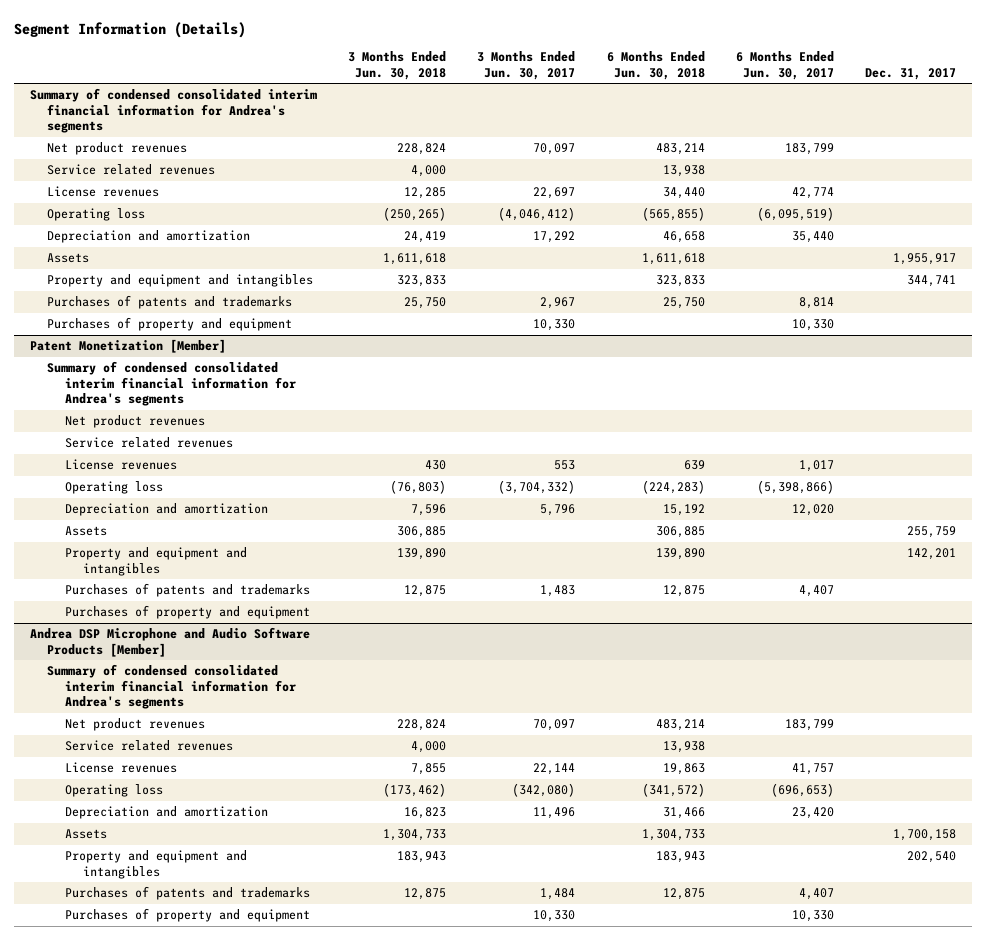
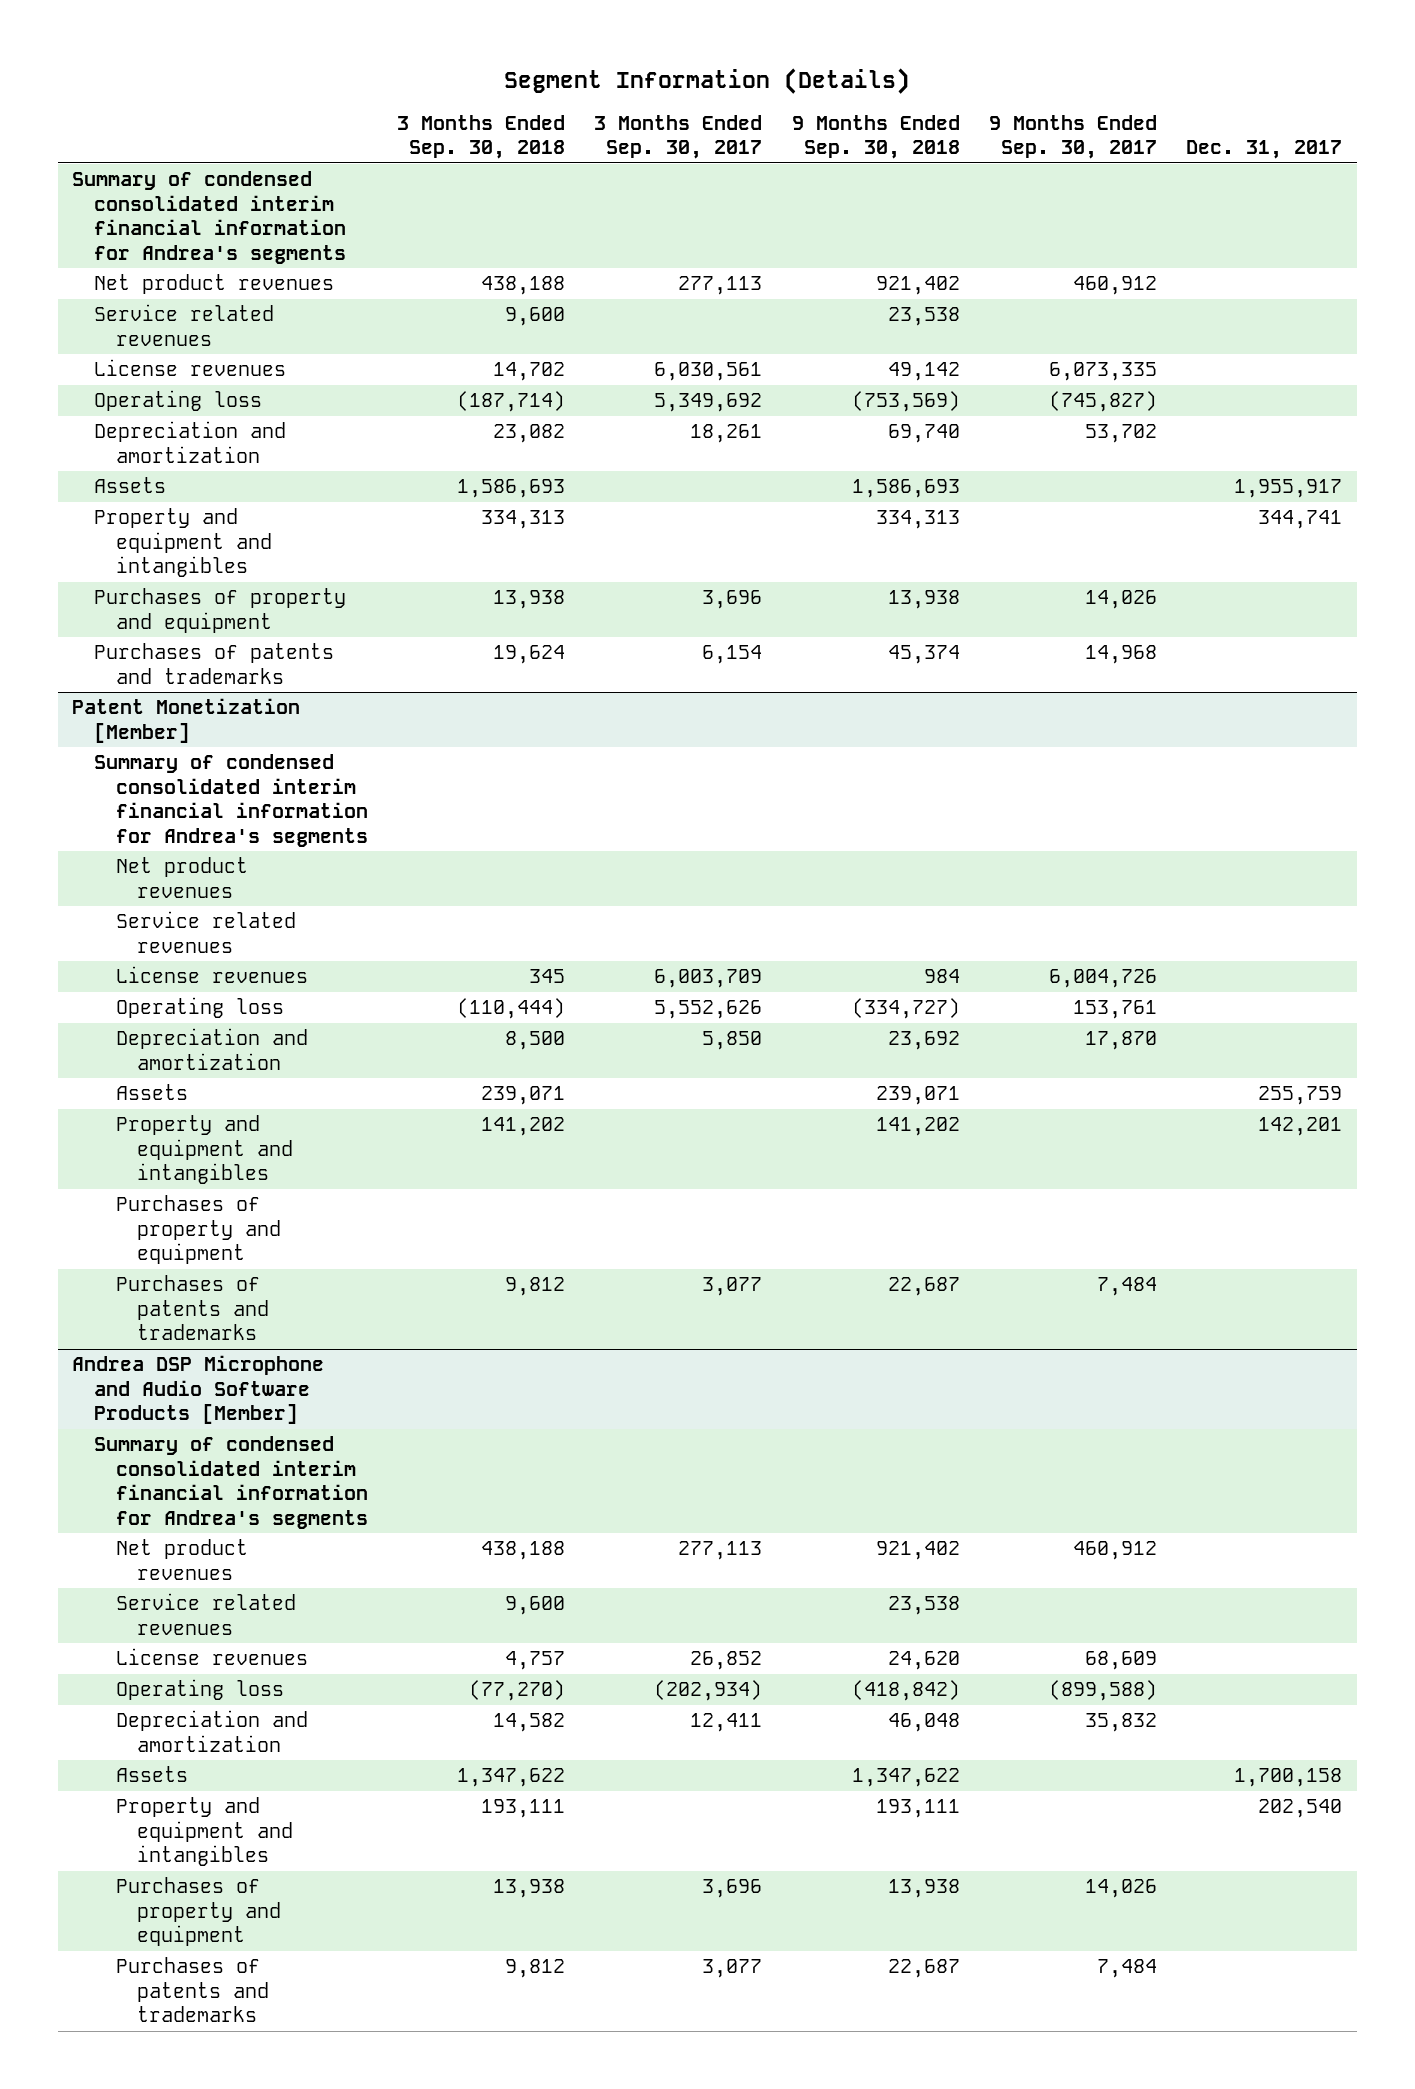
- | 3 Months Ended Jun. 30, 2018 | 3 Months Ended Jun. 30, 2017 | 6 Months Ended Jun. 30, 2018 | 6 Months Ended Jun. 30, 2017 | Dec. 31, 2017
+ | 3 Months Ended Sep. 30, 2018 | 3 Months Ended Sep. 30, 2017 | 9 Months Ended Sep. 30, 2018 | 9 Months Ended Sep. 30, 2017 | Dec. 31, 2017
moved down: Purchases of patents and trademarks | 19,624 | 6,154 | 45,374 | 14,968 |
@ Patent Monetization [Member]
moved down: Purchases of patents and trademarks | 9,812 | 3,077 | 22,687 | 7,484 |
@ Andrea DSP Microphone and Audio Software Products [Member]
moved down: Purchases of patents and trademarks | 9,812 | 3,077 | 22,687 | 7,484 |

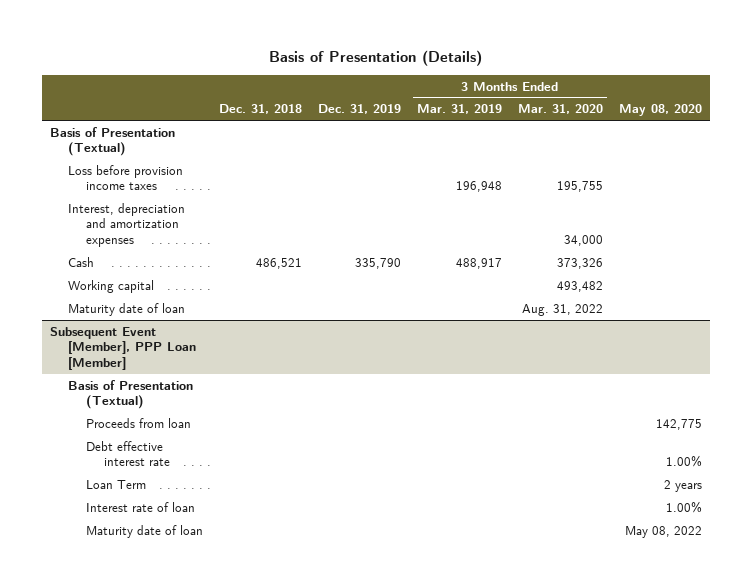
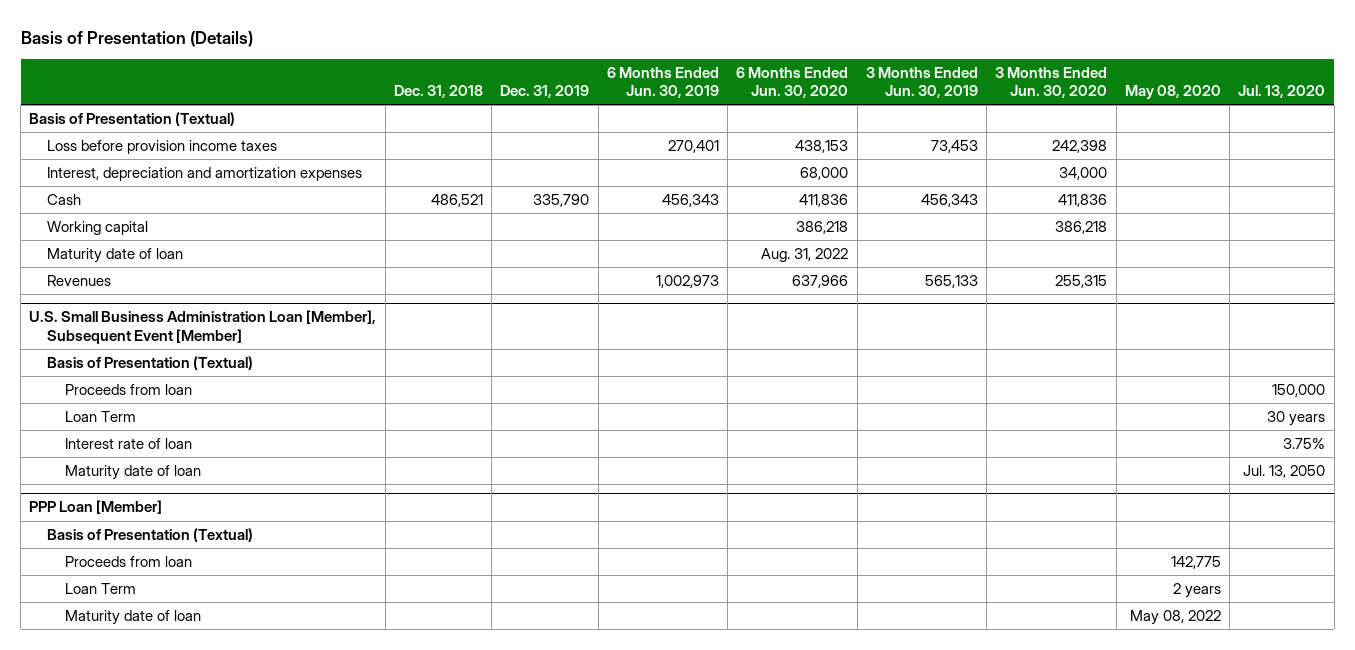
- | Dec. 31, 2018 | Dec. 31, 2019 | 3 Months Ended Mar. 31, 2019 | 3 Months Ended Mar. 31, 2020 | May 08, 2020
+ | Dec. 31, 2018 | Dec. 31, 2019 | 6 Months Ended Jun. 30, 2019 | 6 Months Ended Jun. 30, 2020 | 3 Months Ended Jun. 30, 2019 | 3 Months Ended Jun. 30, 2020 | May 08, 2020 | Jul. 13, 2020
- Subsequent Event [Member], PPP Loan [Member]
+ Revenues | | | 1,002,973 | 637,966 | 565,133 | 255,315 | |
+ U.S. Small Business Administration Loan [Member], Subsequent Event [Member]
+ Basis of Presentation (Textual)
+ Proceeds from loan | | | | | | | | 150,000
+ Loan Term | | | | | | | | 30 years
+ Interest rate of loan | | | | | | | | 3.75%
+ Maturity date of loan | | | | | | | | Jul. 13, 2050
+ PPP Loan [Member]
- Debt effective interest rate | | | | | 1.00%
- Interest rate of loan | | | | | 1.00%

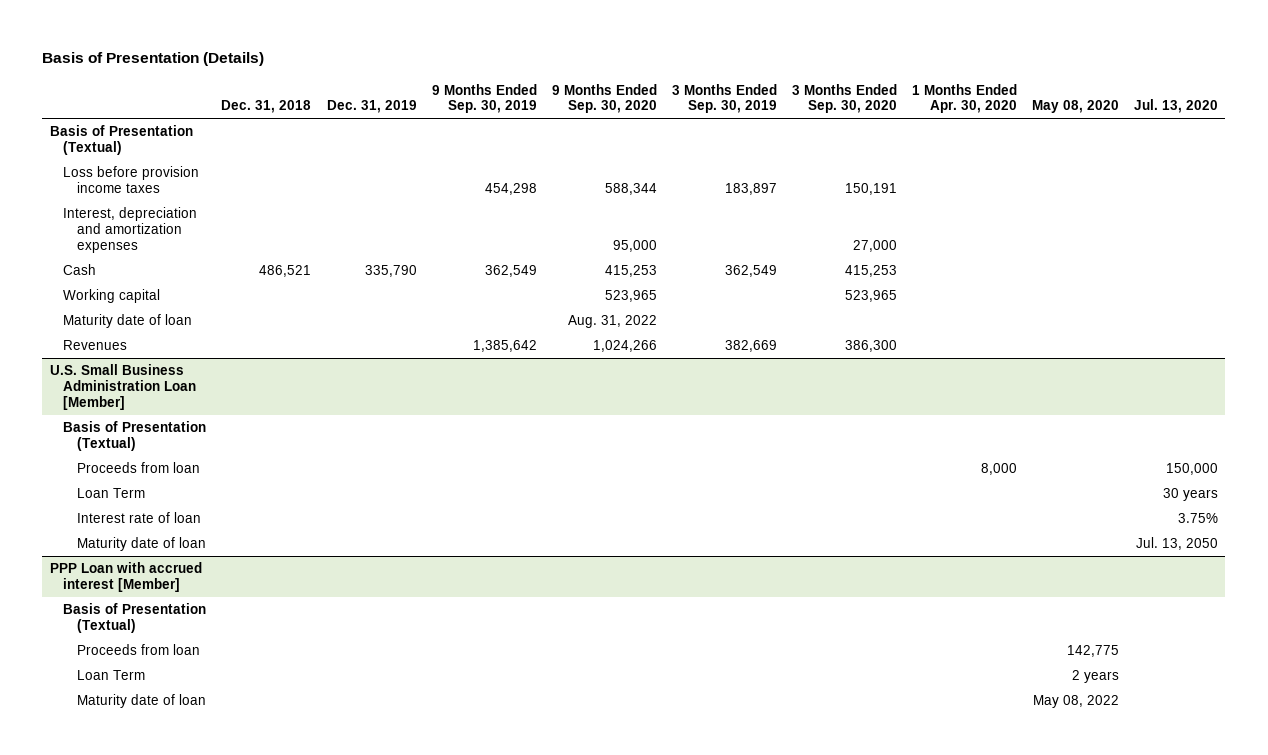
- | Dec. 31, 2018 | Dec. 31, 2019 | 6 Months Ended Jun. 30, 2019 | 6 Months Ended Jun. 30, 2020 | 3 Months Ended Jun. 30, 2019 | 3 Months Ended Jun. 30, 2020 | May 08, 2020 | Jul. 13, 2020
+ | Dec. 31, 2018 | Dec. 31, 2019 | 9 Months Ended Sep. 30, 2019 | 9 Months Ended Sep. 30, 2020 | 3 Months Ended Sep. 30, 2019 | 3 Months Ended Sep. 30, 2020 | 1 Months Ended Apr. 30, 2020 | May 08, 2020 | Jul. 13, 2020
- U.S. Small Business Administration Loan [Member], Subsequent Event [Member]
+ U.S. Small Business Administration Loan [Member]
- PPP Loan [Member]
+ PPP Loan with accrued interest [Member]

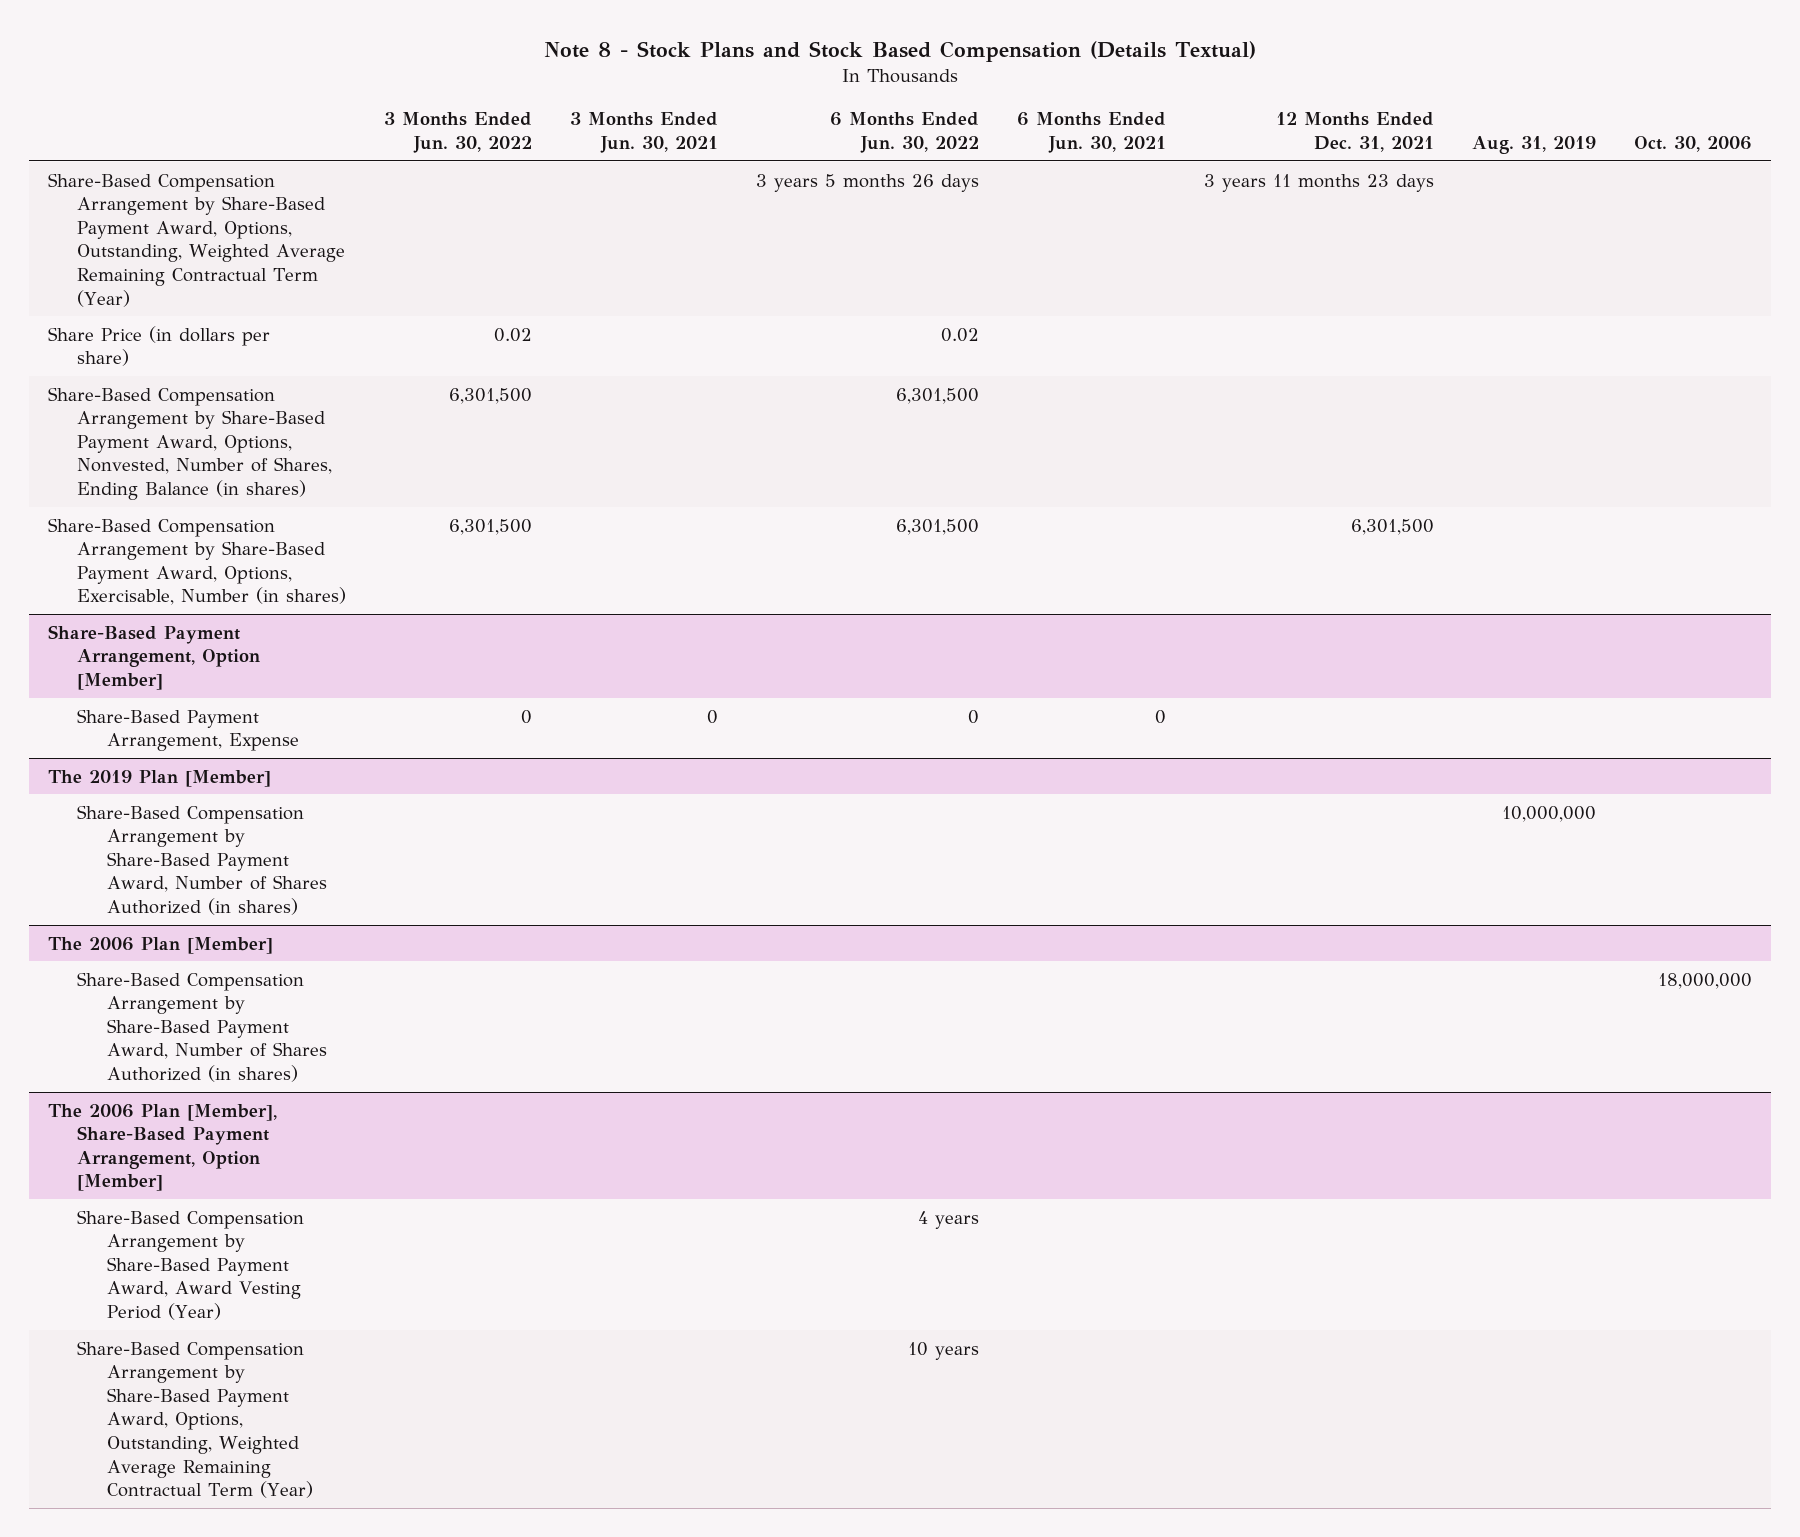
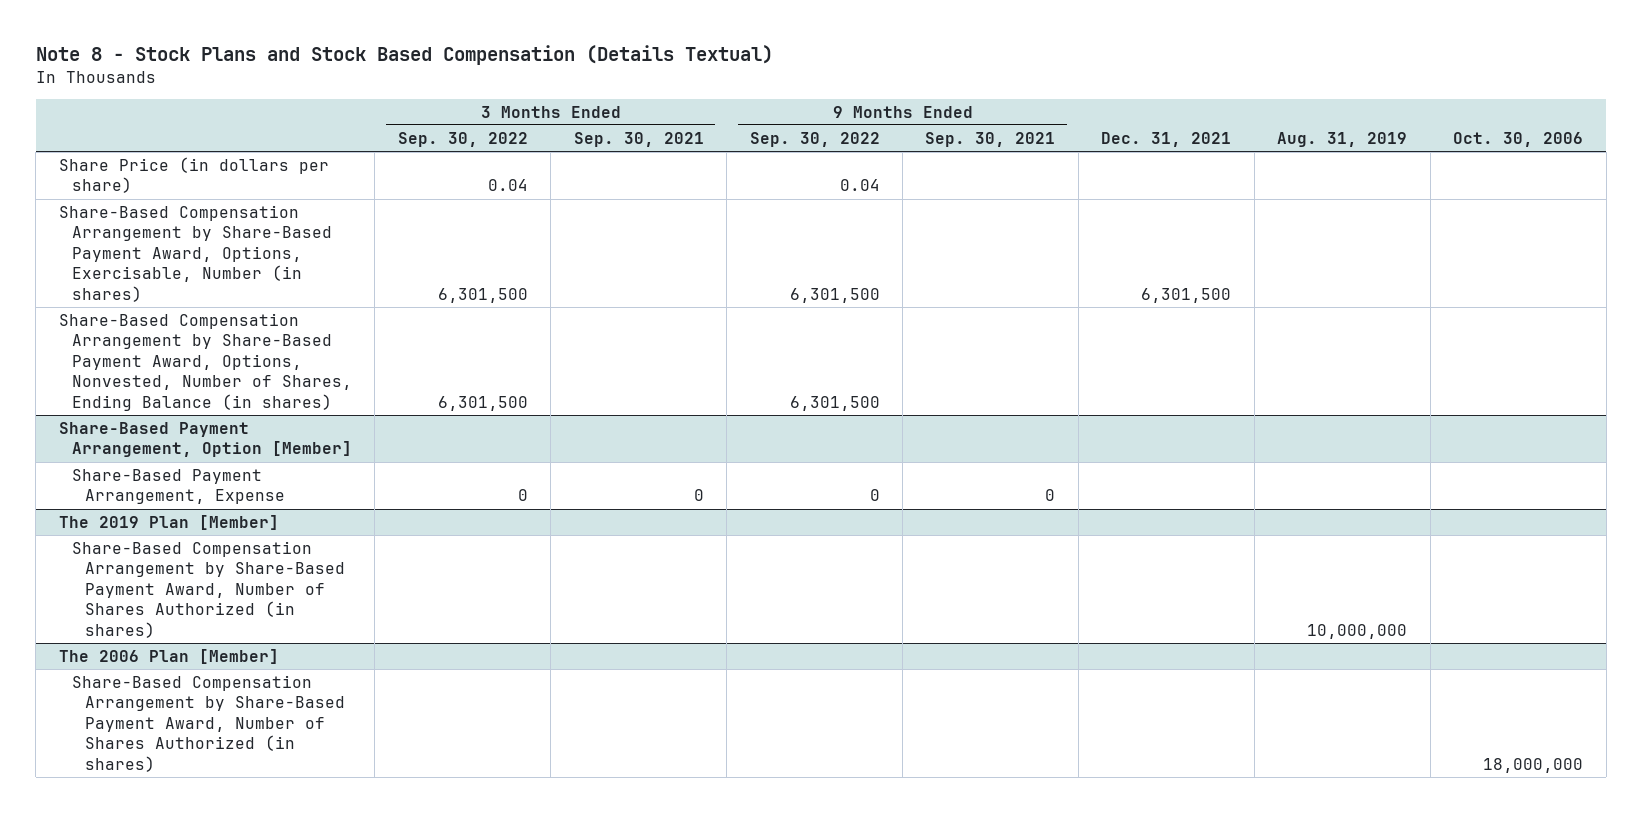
- | 3 Months Ended Jun. 30, 2022 | 3 Months Ended Jun. 30, 2021 | 6 Months Ended Jun. 30, 2022 | 6 Months Ended Jun. 30, 2021 | 12 Months Ended Dec. 31, 2021 | Aug. 31, 2019 | Oct. 30, 2006
+ | 3 Months Ended Sep. 30, 2022 | 3 Months Ended Sep. 30, 2021 | 9 Months Ended Sep. 30, 2022 | 9 Months Ended Sep. 30, 2021 | Dec. 31, 2021 | Aug. 31, 2019 | Oct. 30, 2006
- Share-Based Compensation Arrangement by Share-Based Payment Award, Options, Outstanding, Weighted Average Remaining Contractual Term (Year) | | | 3 years 5 months 26 days | | 3 years 11 months 23 days | |
moved down: Share-Based Compensation Arrangement by Share-Based Payment Award, Options, Nonvested, Number of Shares, Ending Balance (in shares) | 6,301,500 | | 6,301,500 | | | |
- The 2006 Plan [Member], Share-Based Payment Arrangement, Option [Member]
- Share-Based Compensation Arrangement by Share-Based Payment Award, Award Vesting Period (Year) | | | 4 years | | | |
- Share-Based Compensation Arrangement by Share-Based Payment Award, Options, Outstanding, Weighted Average Remaining Contractual Term (Year) | | | 10 years | | | |

